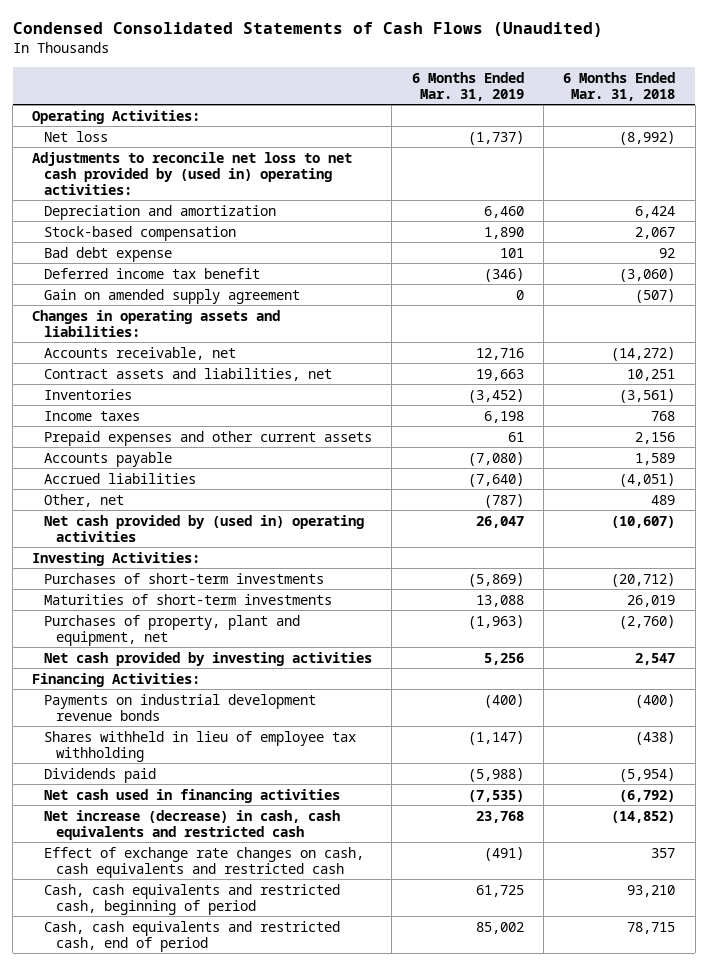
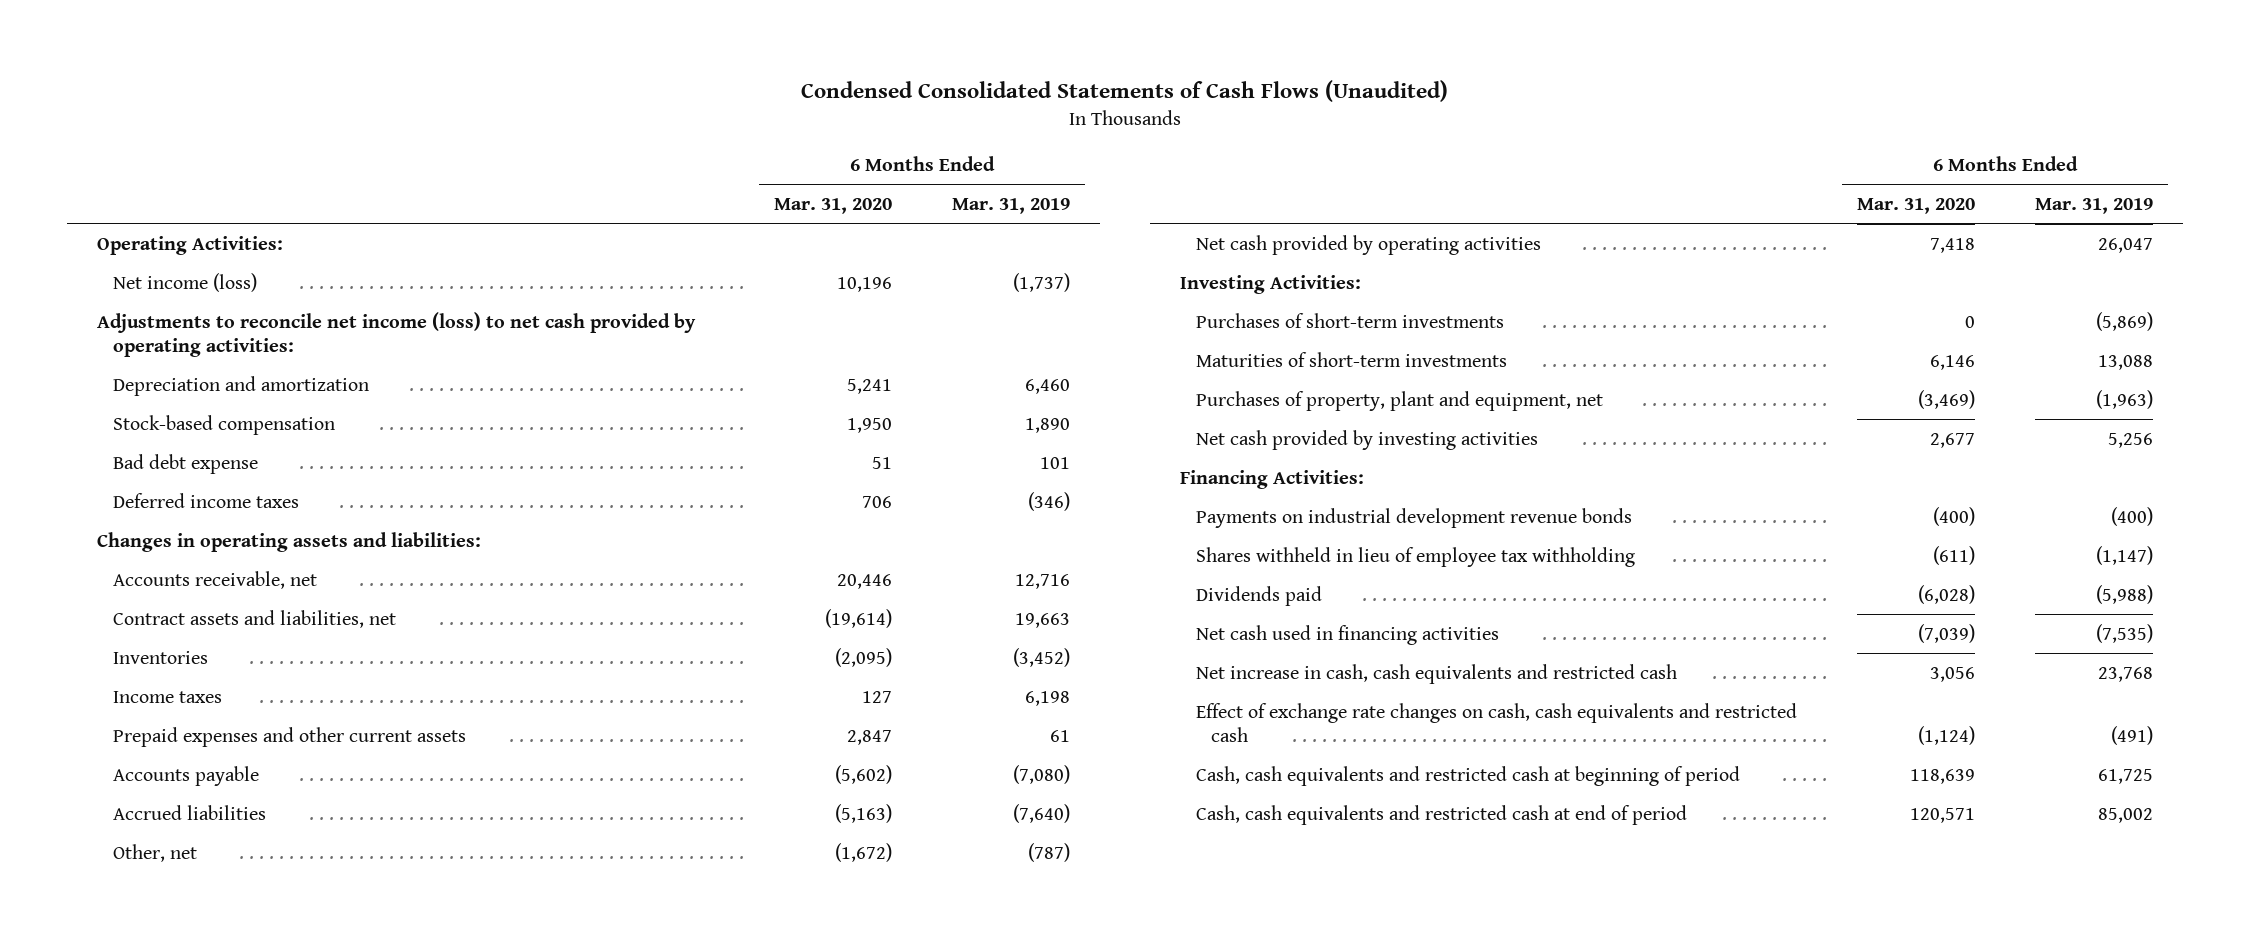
- | 6 Months Ended Mar. 31, 2019 | 6 Months Ended Mar. 31, 2018
+ | 6 Months Ended Mar. 31, 2020 | 6 Months Ended Mar. 31, 2019
- Net loss | (1,737) | (8,992)
- Adjustments to reconcile net loss to net cash provided by (used in) operating activities:
+ Net income (loss) | 10,196 | (1,737)
+ Adjustments to reconcile net income (loss) to net cash provided by operating activities:
- Deferred income tax benefit | (346) | (3,060)
- Gain on amended supply agreement | 0 | (507)
+ Deferred income taxes | 706 | (346)
- Net cash provided by (used in) operating activities | 26,047 | (10,607)
+ Net cash provided by operating activities | 7,418 | 26,047
- Net increase (decrease) in cash, cash equivalents and restricted cash | 23,768 | (14,852)
+ Net increase in cash, cash equivalents and restricted cash | 3,056 | 23,768
- Cash, cash equivalents and restricted cash, beginning of period | 61,725 | 93,210
- Cash, cash equivalents and restricted cash, end of period | 85,002 | 78,715
+ Cash, cash equivalents and restricted cash at beginning of period | 118,639 | 61,725
+ Cash, cash equivalents and restricted cash at end of period | 120,571 | 85,002

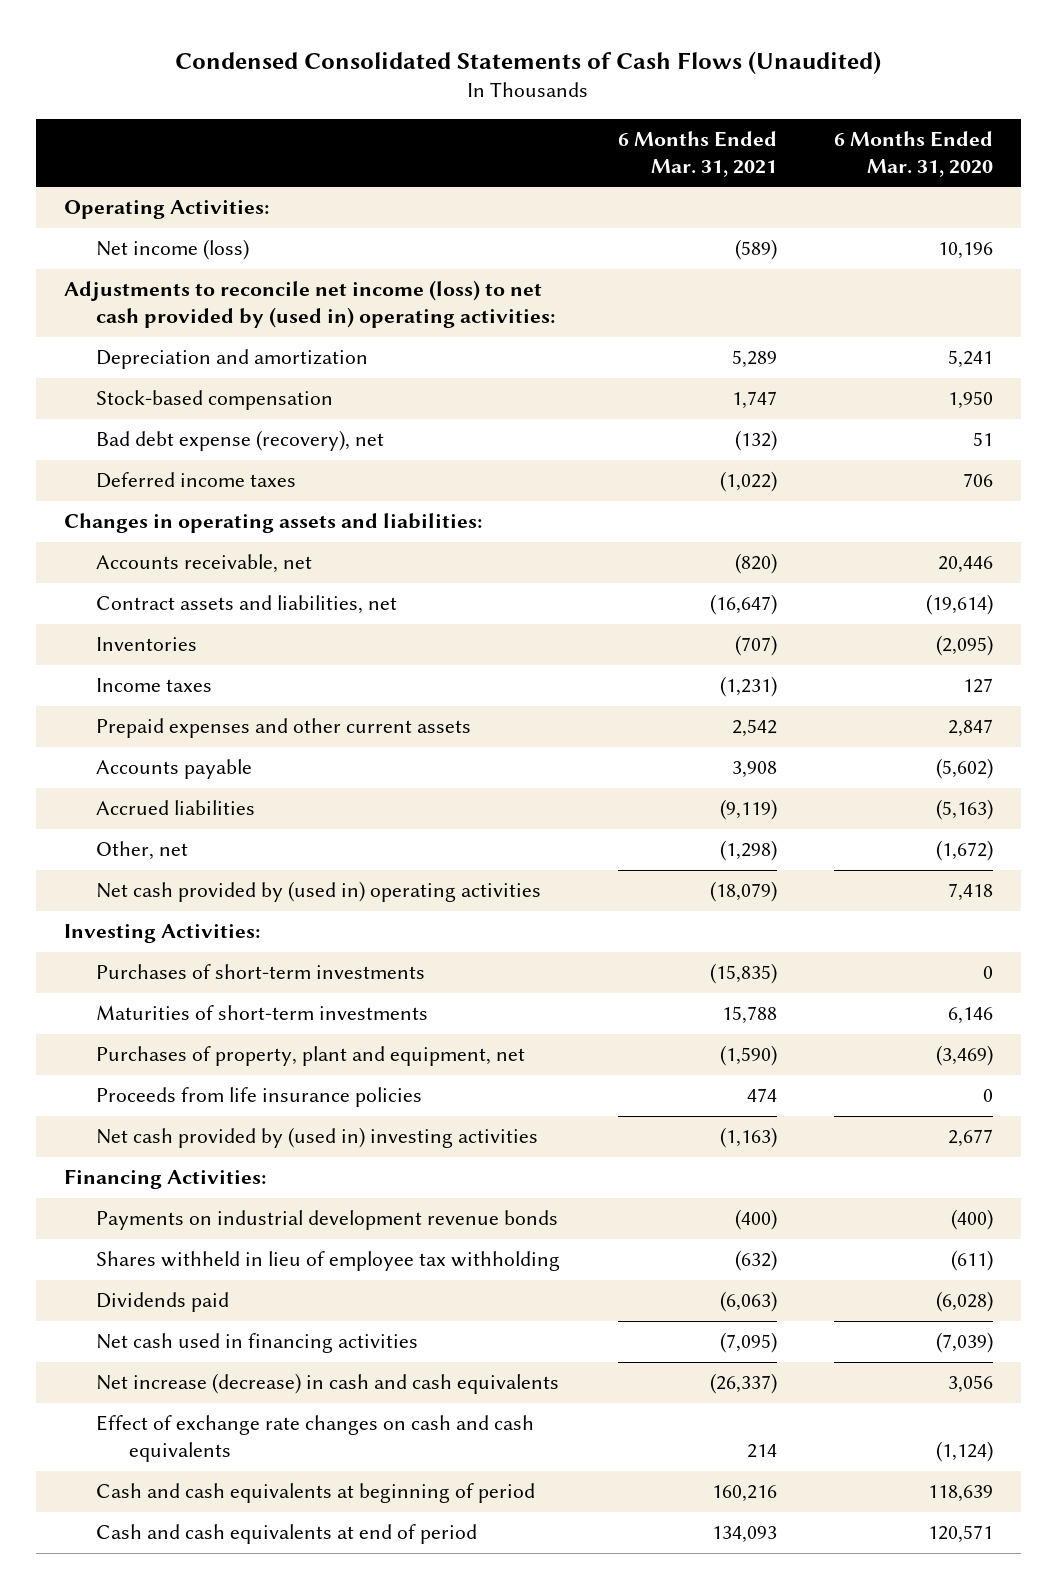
- | 6 Months Ended Mar. 31, 2020 | 6 Months Ended Mar. 31, 2019
+ | 6 Months Ended Mar. 31, 2021 | 6 Months Ended Mar. 31, 2020
- Adjustments to reconcile net income (loss) to net cash provided by operating activities:
+ Adjustments to reconcile net income (loss) to net cash provided by (used in) operating activities:
- Bad debt expense | 51 | 101
+ Bad debt expense (recovery), net | (132) | 51
- Net cash provided by operating activities | 7,418 | 26,047
+ Net cash provided by (used in) operating activities | (18,079) | 7,418
- Net cash provided by investing activities | 2,677 | 5,256
+ Proceeds from life insurance policies | 474 | 0
+ Net cash provided by (used in) investing activities | (1,163) | 2,677
- Net increase in cash, cash equivalents and restricted cash | 3,056 | 23,768
- Effect of exchange rate changes on cash, cash equivalents and restricted cash | (1,124) | (491)
- Cash, cash equivalents and restricted cash at beginning of period | 118,639 | 61,725
- Cash, cash equivalents and restricted cash at end of period | 120,571 | 85,002
+ Net increase (decrease) in cash and cash equivalents | (26,337) | 3,056
+ Effect of exchange rate changes on cash and cash equivalents | 214 | (1,124)
+ Cash and cash equivalents at beginning of period | 160,216 | 118,639
+ Cash and cash equivalents at end of period | 134,093 | 120,571

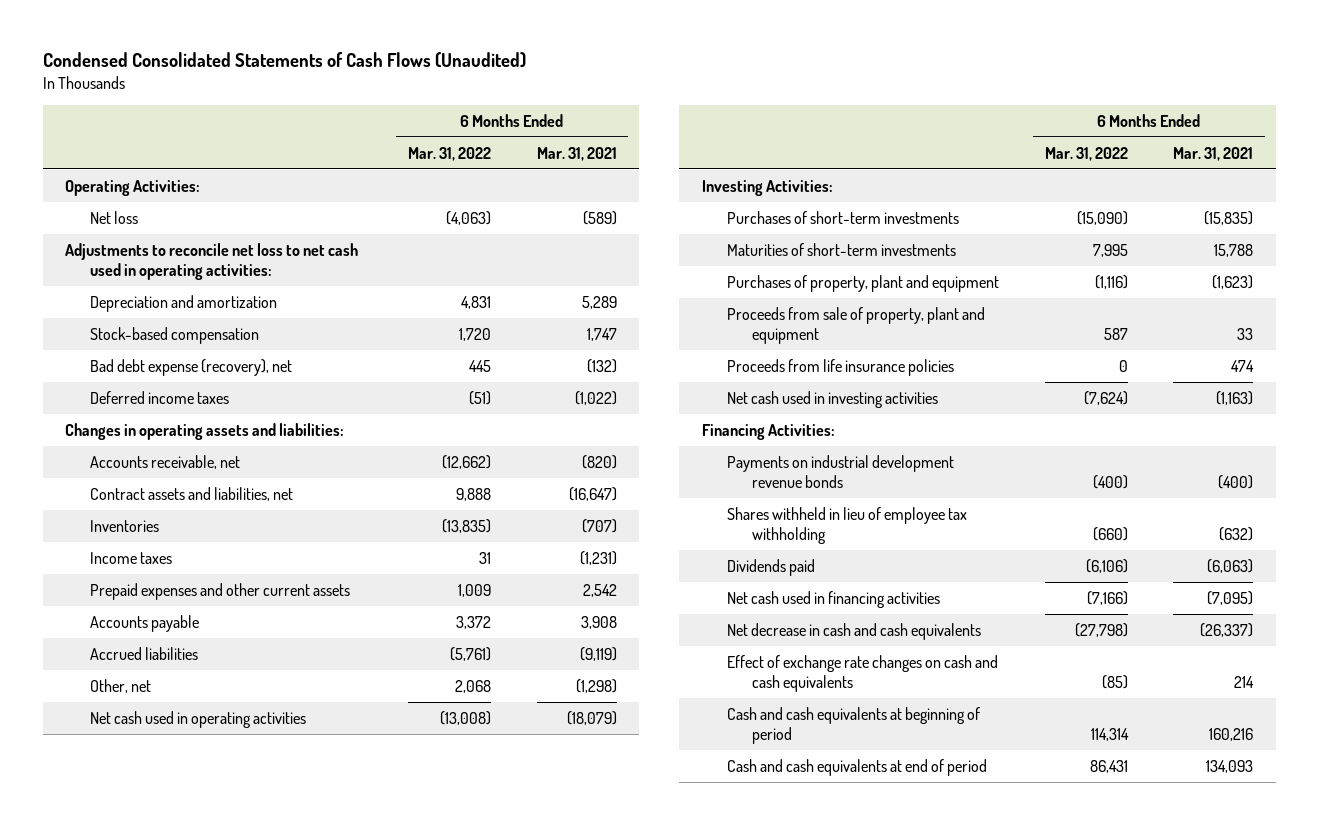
- | 6 Months Ended Mar. 31, 2021 | 6 Months Ended Mar. 31, 2020
+ | 6 Months Ended Mar. 31, 2022 | 6 Months Ended Mar. 31, 2021
- Net income (loss) | (589) | 10,196
- Adjustments to reconcile net income (loss) to net cash provided by (used in) operating activities:
+ Net loss | (4,063) | (589)
+ Adjustments to reconcile net loss to net cash used in operating activities:
- Net cash provided by (used in) operating activities | (18,079) | 7,418
+ Net cash used in operating activities | (13,008) | (18,079)
- Purchases of property, plant and equipment, net | (1,590) | (3,469)
+ Purchases of property, plant and equipment | (1,116) | (1,623)
+ Proceeds from sale of property, plant and equipment | 587 | 33
- Net cash provided by (used in) investing activities | (1,163) | 2,677
+ Net cash used in investing activities | (7,624) | (1,163)
- Net increase (decrease) in cash and cash equivalents | (26,337) | 3,056
+ Net decrease in cash and cash equivalents | (27,798) | (26,337)

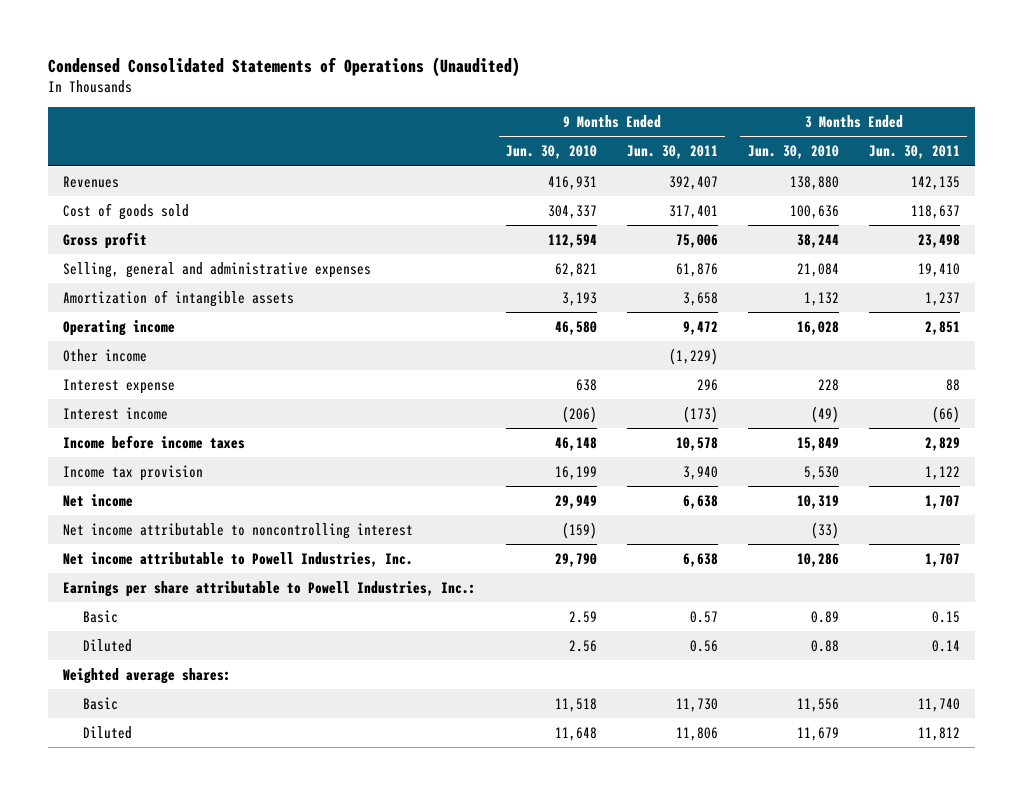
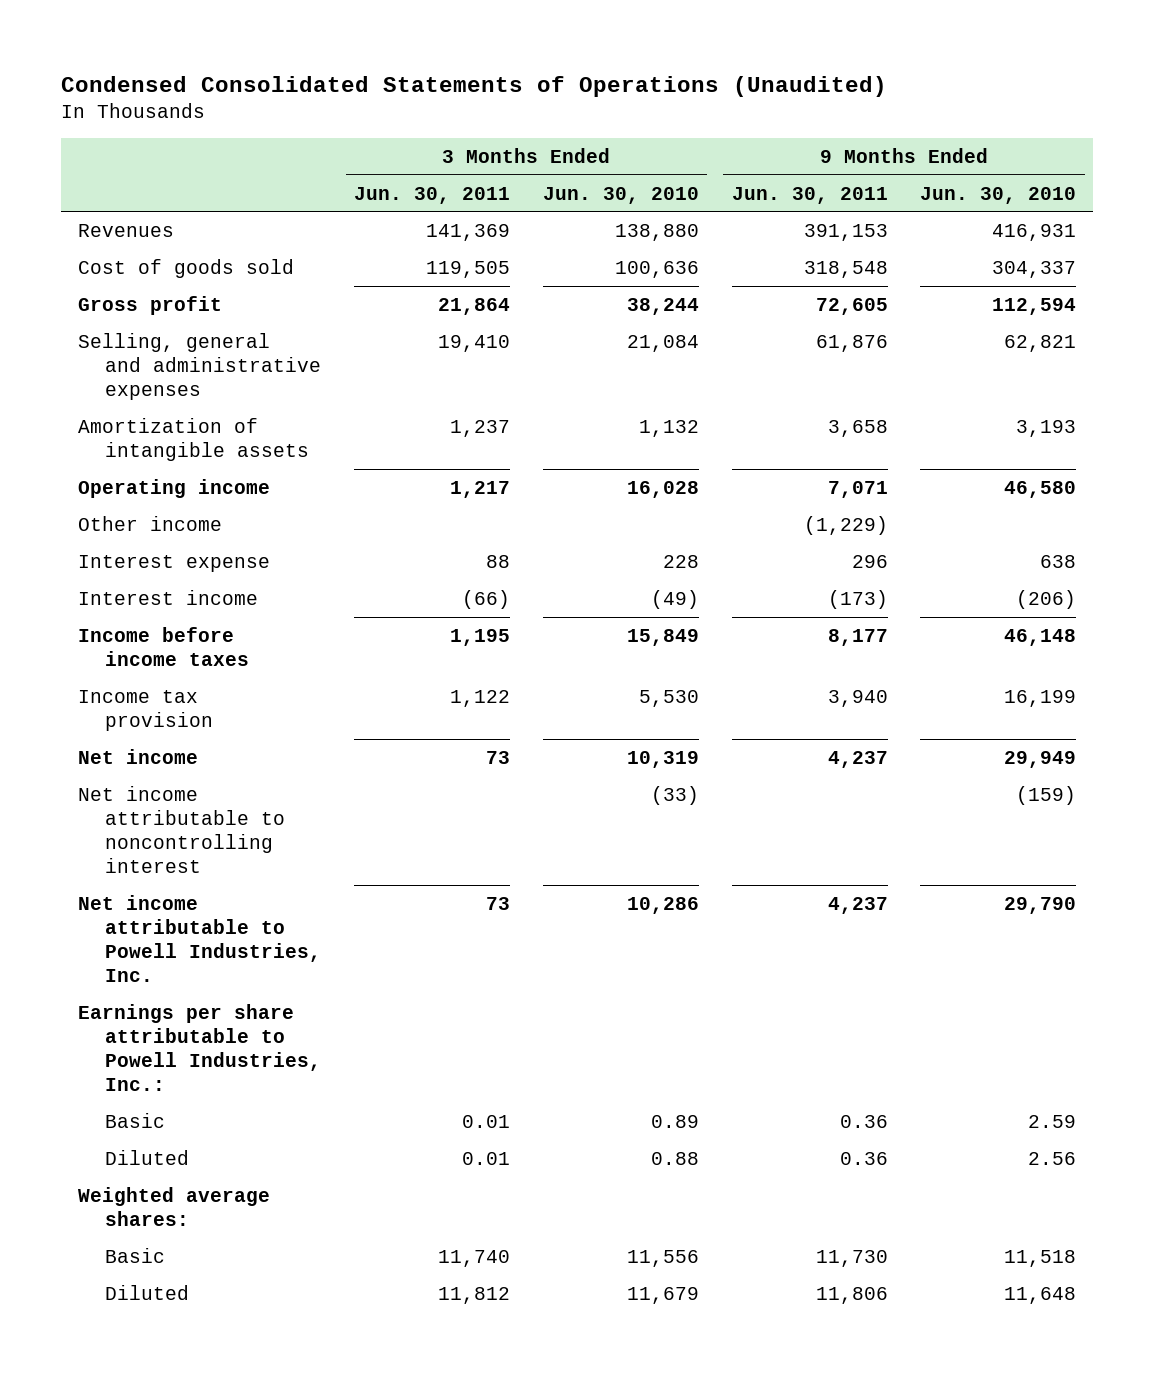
- | 9 Months Ended Jun. 30, 2010 | 9 Months Ended Jun. 30, 2011 | 3 Months Ended Jun. 30, 2010 | 3 Months Ended Jun. 30, 2011
+ | 3 Months Ended Jun. 30, 2011 | 3 Months Ended Jun. 30, 2010 | 9 Months Ended Jun. 30, 2011 | 9 Months Ended Jun. 30, 2010
- Revenues | 416,931 | 392,407 | 138,880 | 142,135
- Cost of goods sold | 304,337 | 317,401 | 100,636 | 118,637
- Gross profit | 112,594 | 75,006 | 38,244 | 23,498
+ Revenues | 141,369 | 138,880 | 391,153 | 416,931
+ Cost of goods sold | 119,505 | 100,636 | 318,548 | 304,337
+ Gross profit | 21,864 | 38,244 | 72,605 | 112,594
- Operating income | 46,580 | 9,472 | 16,028 | 2,851
+ Operating income | 1,217 | 16,028 | 7,071 | 46,580
- Income before income taxes | 46,148 | 10,578 | 15,849 | 2,829
+ Income before income taxes | 1,195 | 15,849 | 8,177 | 46,148
- Net income | 29,949 | 6,638 | 10,319 | 1,707
+ Net income | 73 | 10,319 | 4,237 | 29,949
- Net income attributable to Powell Industries, Inc. | 29,790 | 6,638 | 10,286 | 1,707
+ Net income attributable to Powell Industries, Inc. | 73 | 10,286 | 4,237 | 29,790
- Basic | 2.59 | 0.57 | 0.89 | 0.15
- Diluted | 2.56 | 0.56 | 0.88 | 0.14
+ Basic | 0.01 | 0.89 | 0.36 | 2.59
+ Diluted | 0.01 | 0.88 | 0.36 | 2.56

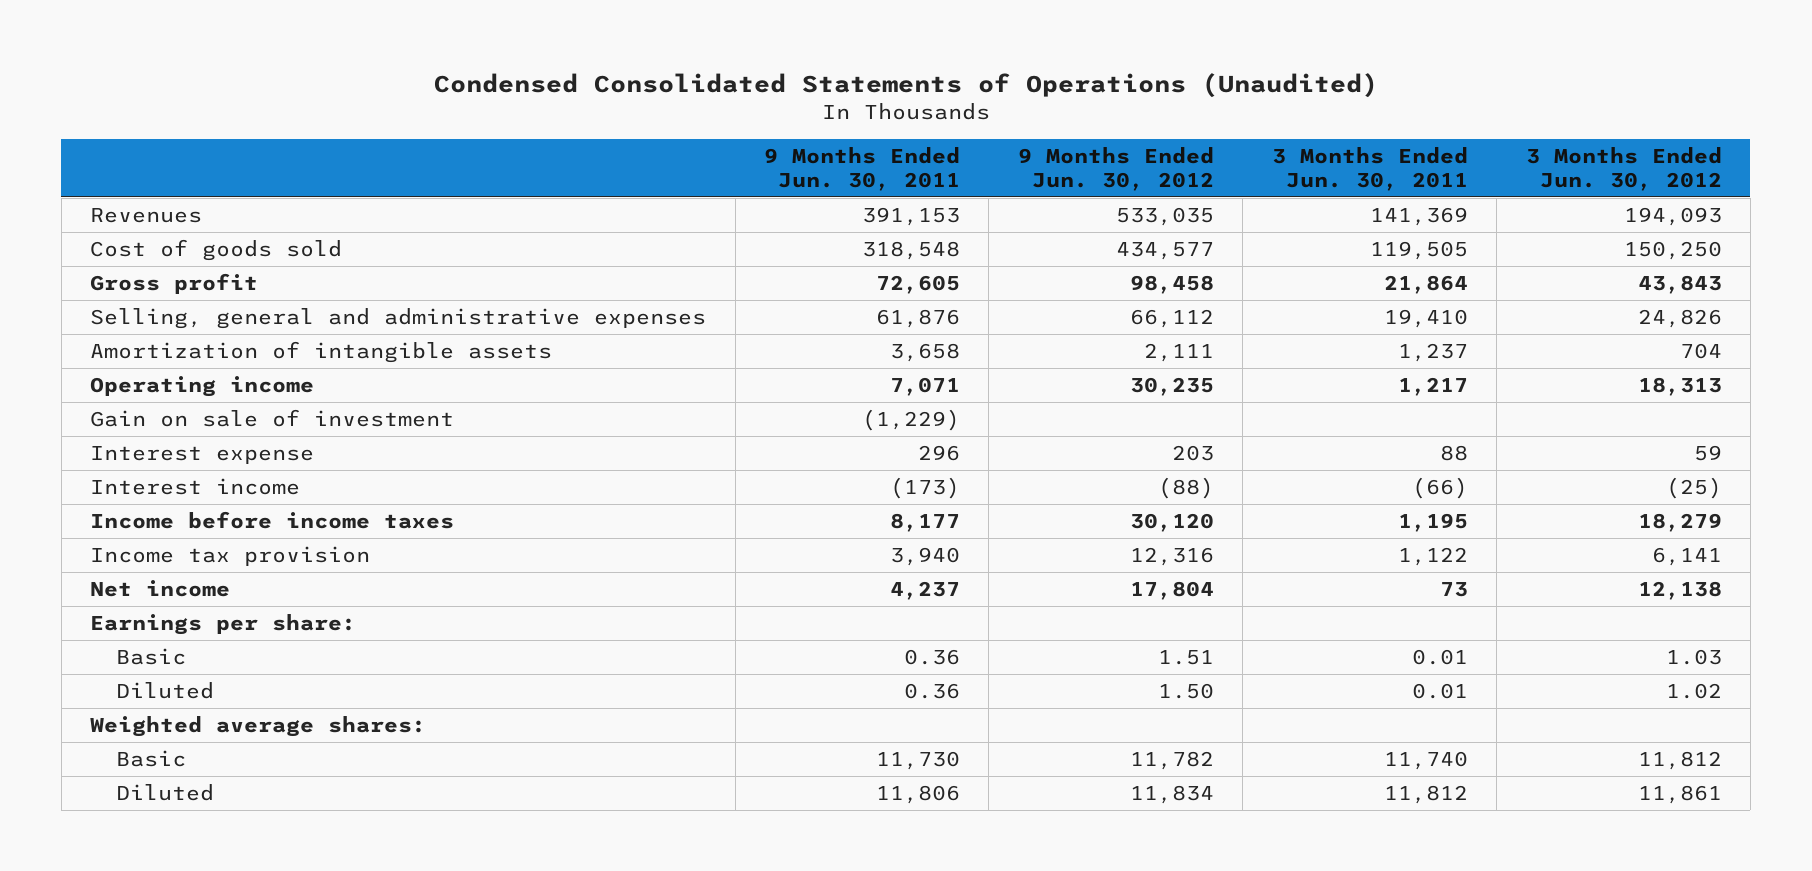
- | 3 Months Ended Jun. 30, 2011 | 3 Months Ended Jun. 30, 2010 | 9 Months Ended Jun. 30, 2011 | 9 Months Ended Jun. 30, 2010
+ | 9 Months Ended Jun. 30, 2011 | 9 Months Ended Jun. 30, 2012 | 3 Months Ended Jun. 30, 2011 | 3 Months Ended Jun. 30, 2012
- Other income | | | (1,229) |
+ Gain on sale of investment | (1,229) | | |
- Net income attributable to noncontrolling interest | | (33) | | (159)
- Net income attributable to Powell Industries, Inc. | 73 | 10,286 | 4,237 | 29,790
- Earnings per share attributable to Powell Industries, Inc.:
+ Earnings per share:

